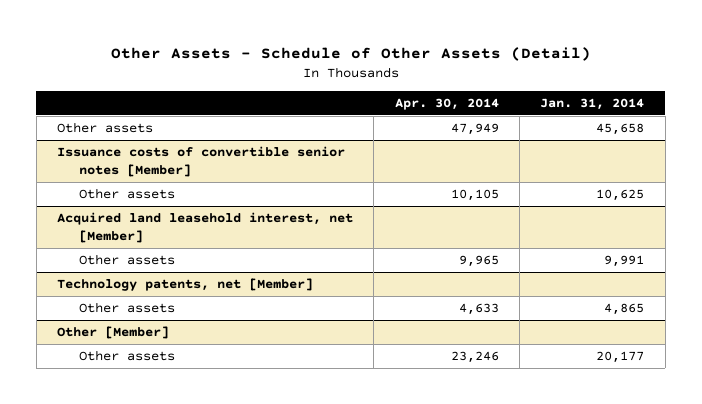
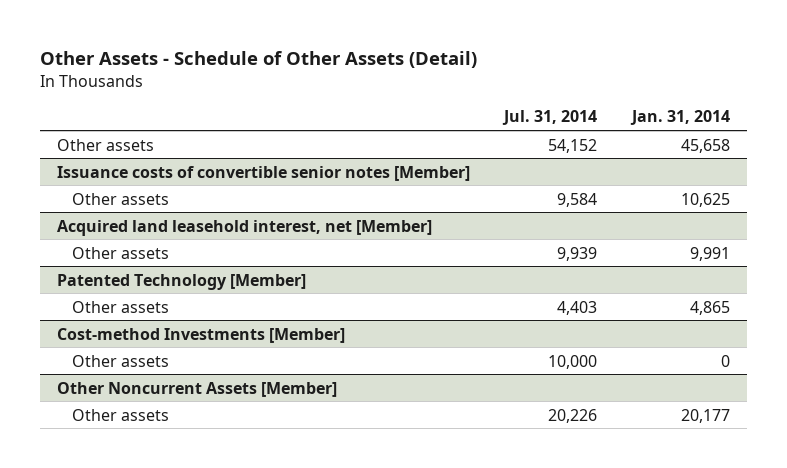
- | Apr. 30, 2014 | Jan. 31, 2014
+ | Jul. 31, 2014 | Jan. 31, 2014
- Technology patents, net [Member]
+ Patented Technology [Member]
- Other [Member]
+ Cost-method Investments [Member]
+ Other assets | 10,000 | 0
+ Other Noncurrent Assets [Member]

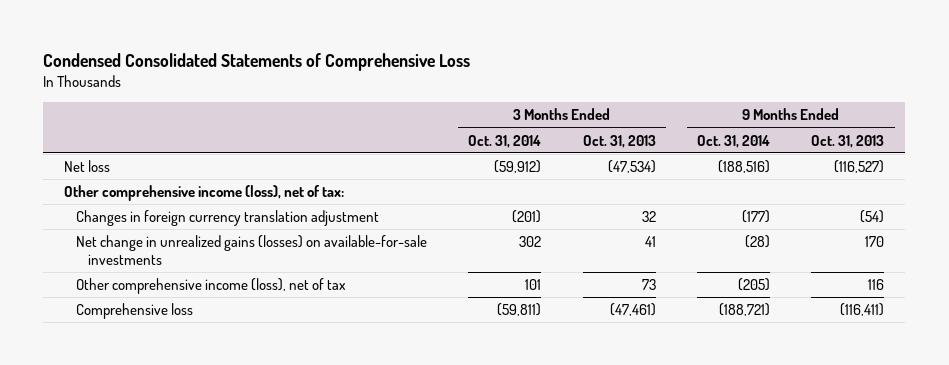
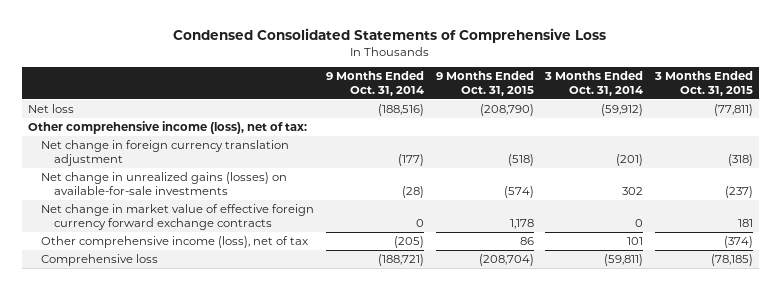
- | 3 Months Ended Oct. 31, 2014 | 3 Months Ended Oct. 31, 2013 | 9 Months Ended Oct. 31, 2014 | 9 Months Ended Oct. 31, 2013
+ | 9 Months Ended Oct. 31, 2014 | 9 Months Ended Oct. 31, 2015 | 3 Months Ended Oct. 31, 2014 | 3 Months Ended Oct. 31, 2015
- Changes in foreign currency translation adjustment | (201) | 32 | (177) | (54)
+ Net change in foreign currency translation adjustment | (177) | (518) | (201) | (318)
+ Net change in market value of effective foreign currency forward exchange contracts | 0 | 1,178 | 0 | 181

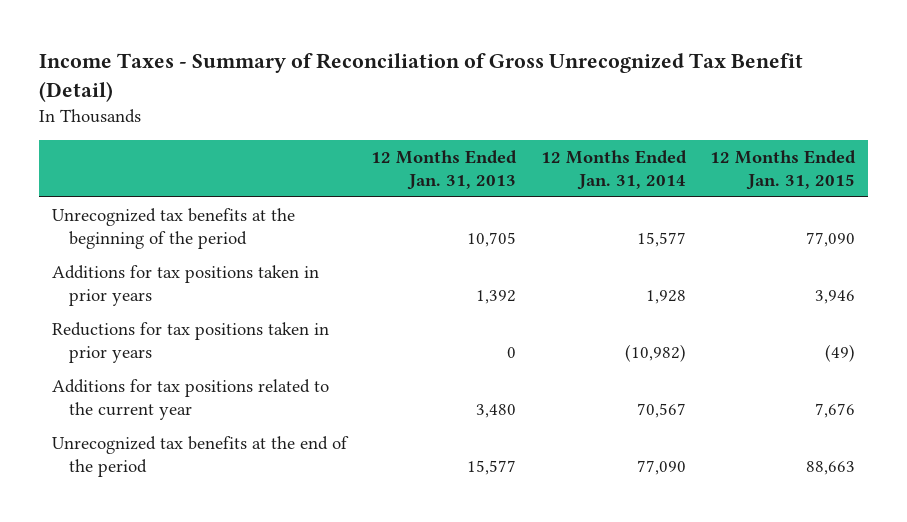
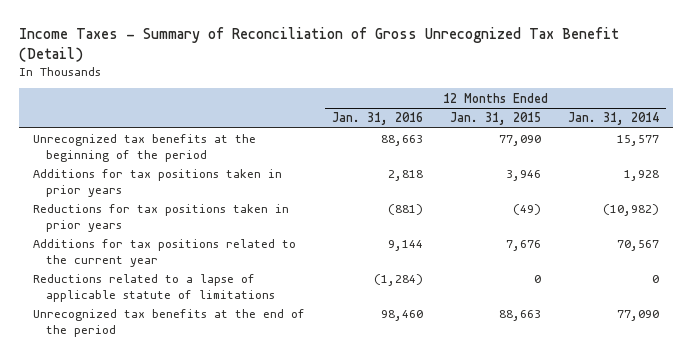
- | 12 Months Ended Jan. 31, 2013 | 12 Months Ended Jan. 31, 2014 | 12 Months Ended Jan. 31, 2015
+ | 12 Months Ended Jan. 31, 2016 | 12 Months Ended Jan. 31, 2015 | 12 Months Ended Jan. 31, 2014
+ Reductions related to a lapse of applicable statute of limitations | (1,284) | 0 | 0

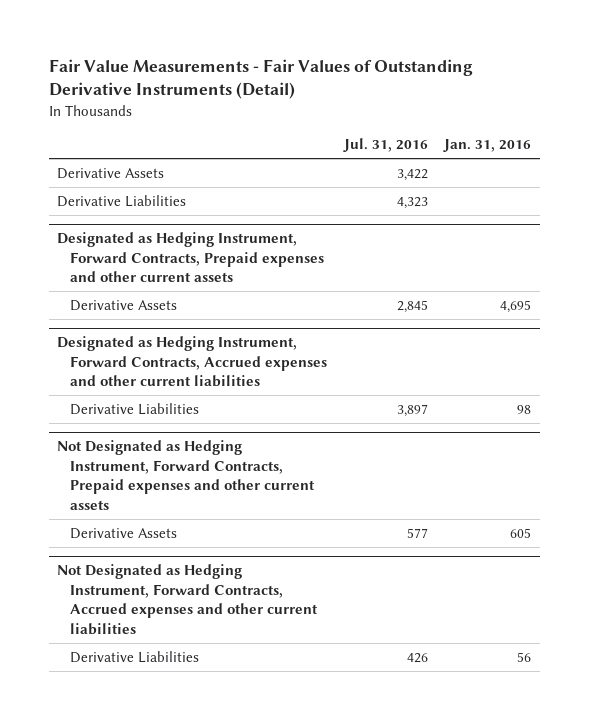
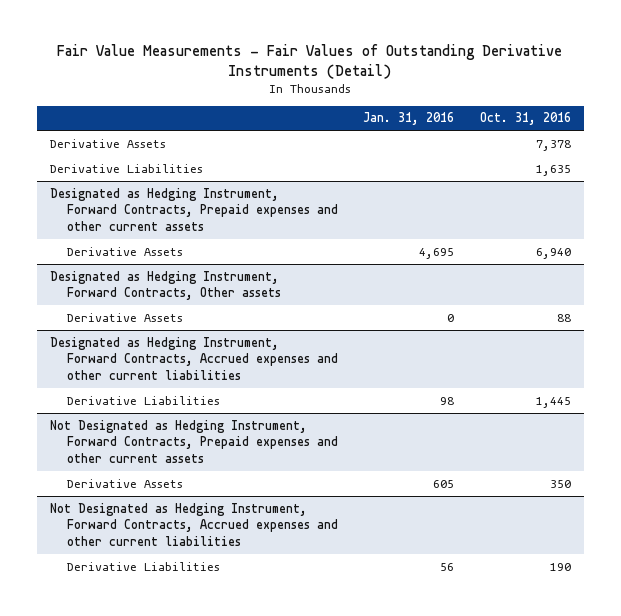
- | Jul. 31, 2016 | Jan. 31, 2016
+ | Jan. 31, 2016 | Oct. 31, 2016
+ Designated as Hedging Instrument, Forward Contracts, Other assets
+ Derivative Assets | 0 | 88

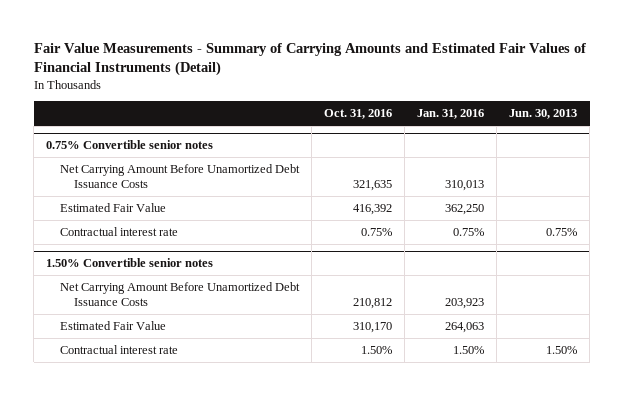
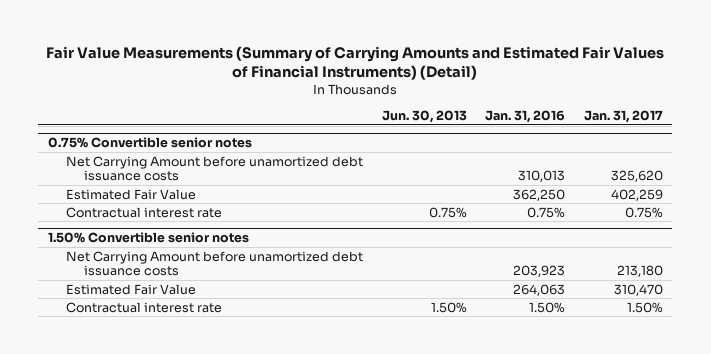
- Fair Value Measurements - Summary of Carrying Amounts and Estimated Fair Values of Financial Instruments (Detail)
+ Fair Value Measurements (Summary of Carrying Amounts and Estimated Fair Values of Financial Instruments) (Detail)
- | Oct. 31, 2016 | Jan. 31, 2016 | Jun. 30, 2013
+ | Jun. 30, 2013 | Jan. 31, 2016 | Jan. 31, 2017
@ 0.75% Convertible senior notes
- Net Carrying Amount Before Unamortized Debt Issuance Costs | 321,635 | 310,013 |
+ Net Carrying Amount before unamortized debt issuance costs | | 310,013 | 325,620
@ 1.50% Convertible senior notes
- Net Carrying Amount Before Unamortized Debt Issuance Costs | 210,812 | 203,923 |
+ Net Carrying Amount before unamortized debt issuance costs | | 203,923 | 213,180

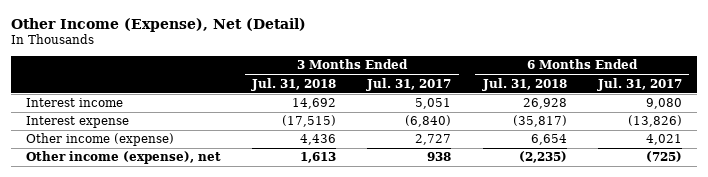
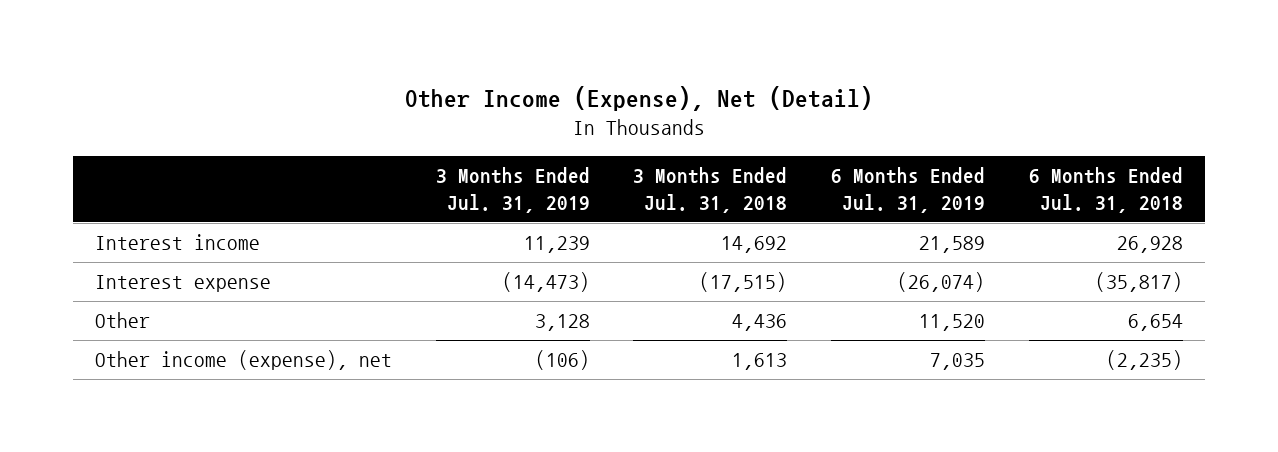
- | 3 Months Ended Jul. 31, 2018 | 3 Months Ended Jul. 31, 2017 | 6 Months Ended Jul. 31, 2018 | 6 Months Ended Jul. 31, 2017
+ | 3 Months Ended Jul. 31, 2019 | 3 Months Ended Jul. 31, 2018 | 6 Months Ended Jul. 31, 2019 | 6 Months Ended Jul. 31, 2018
- Other income (expense) | 4,436 | 2,727 | 6,654 | 4,021
+ Other | 3,128 | 4,436 | 11,520 | 6,654

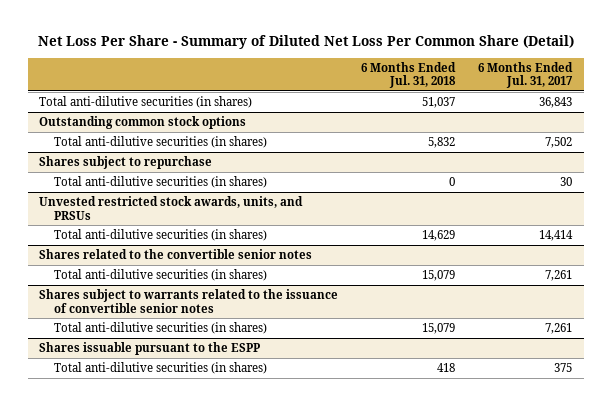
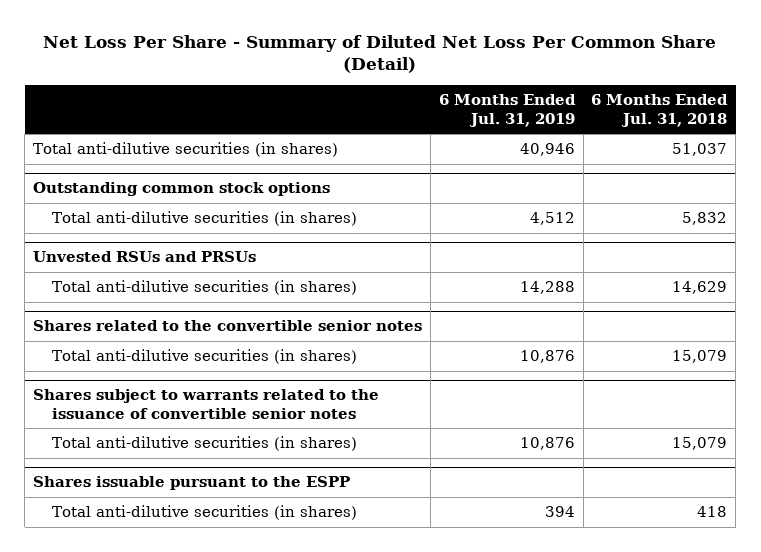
- | 6 Months Ended Jul. 31, 2018 | 6 Months Ended Jul. 31, 2017
+ | 6 Months Ended Jul. 31, 2019 | 6 Months Ended Jul. 31, 2018
- Shares subject to repurchase
- Total anti-dilutive securities (in shares) | 0 | 30
- Unvested restricted stock awards, units, and PRSUs
+ Unvested RSUs and PRSUs

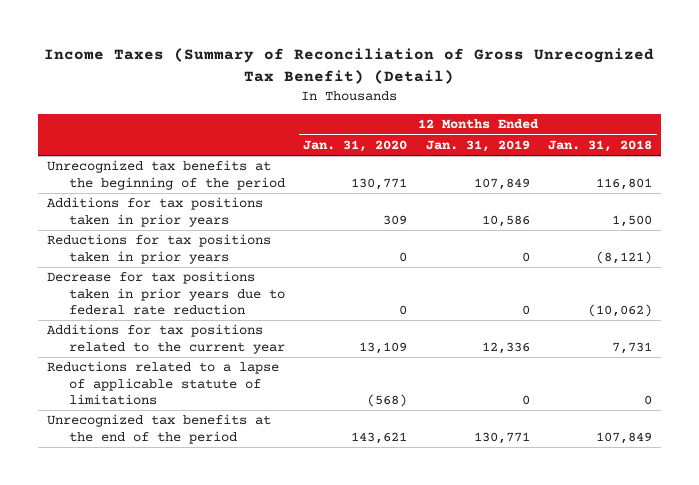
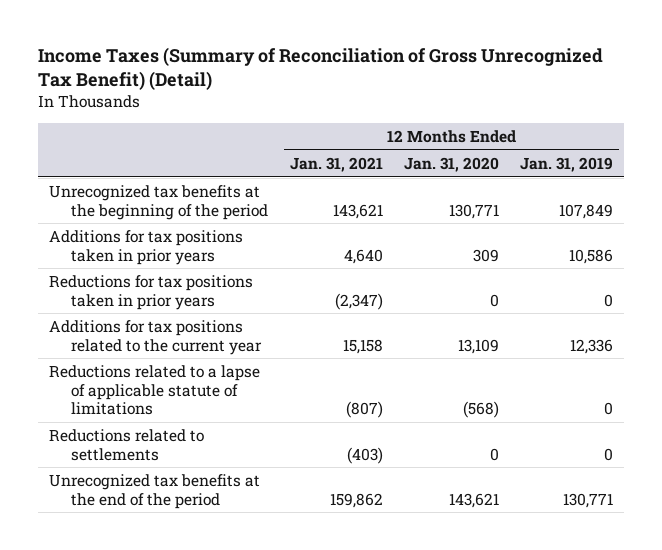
- | 12 Months Ended Jan. 31, 2020 | 12 Months Ended Jan. 31, 2019 | 12 Months Ended Jan. 31, 2018
+ | 12 Months Ended Jan. 31, 2021 | 12 Months Ended Jan. 31, 2020 | 12 Months Ended Jan. 31, 2019
- Decrease for tax positions taken in prior years due to federal rate reduction | 0 | 0 | (10,062)
+ Reductions related to settlements | (403) | 0 | 0

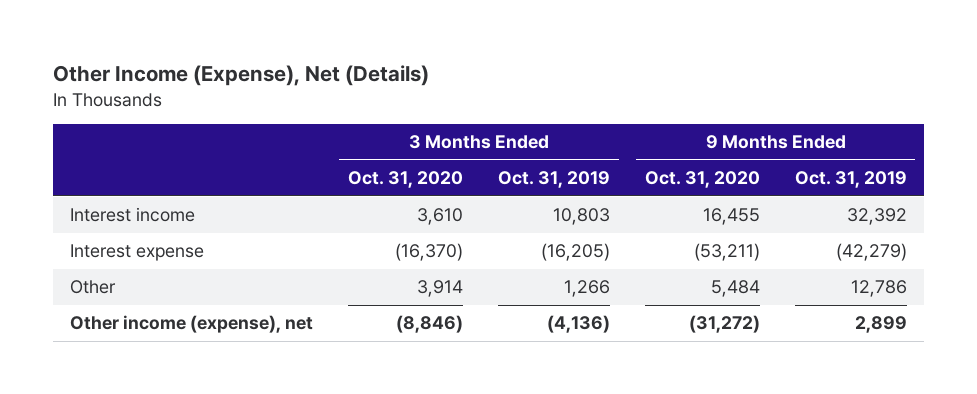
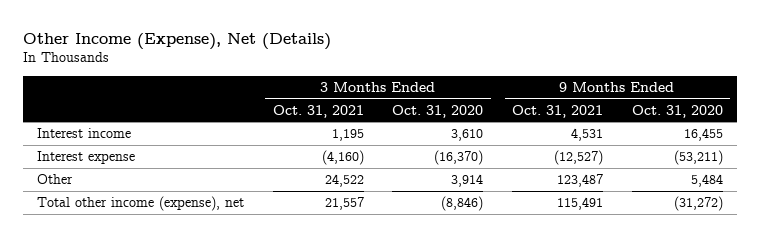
- | 3 Months Ended Oct. 31, 2020 | 3 Months Ended Oct. 31, 2019 | 9 Months Ended Oct. 31, 2020 | 9 Months Ended Oct. 31, 2019
+ | 3 Months Ended Oct. 31, 2021 | 3 Months Ended Oct. 31, 2020 | 9 Months Ended Oct. 31, 2021 | 9 Months Ended Oct. 31, 2020
- Other income (expense), net | (8,846) | (4,136) | (31,272) | 2,899
+ Total other income (expense), net | 21,557 | (8,846) | 115,491 | (31,272)

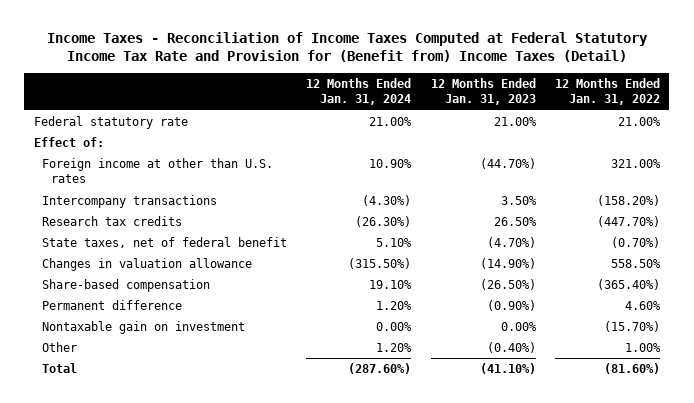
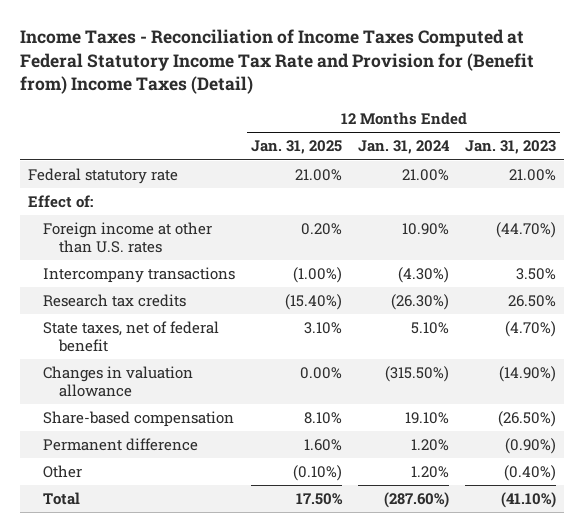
- | 12 Months Ended Jan. 31, 2024 | 12 Months Ended Jan. 31, 2023 | 12 Months Ended Jan. 31, 2022
+ | 12 Months Ended Jan. 31, 2025 | 12 Months Ended Jan. 31, 2024 | 12 Months Ended Jan. 31, 2023
- Nontaxable gain on investment | 0.00% | 0.00% | (15.70%)

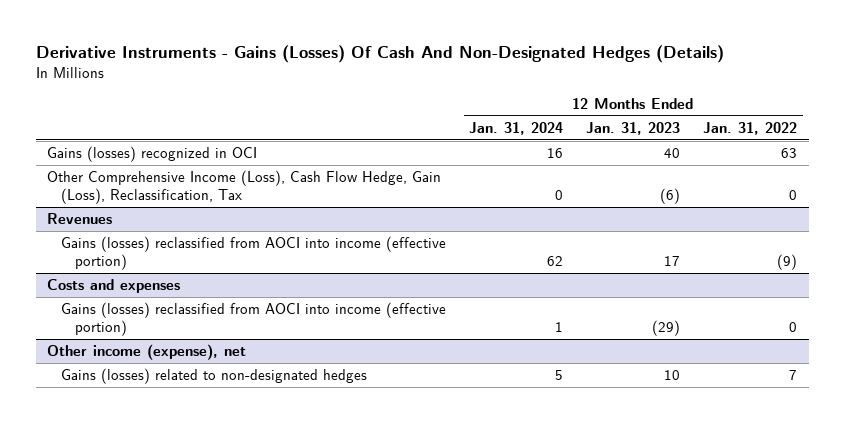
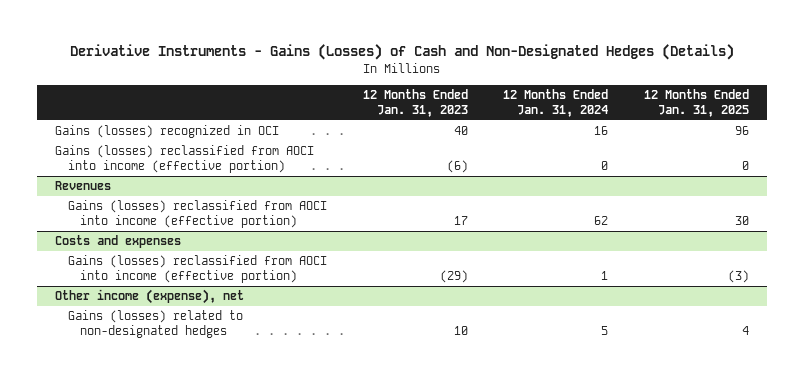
- Derivative Instruments - Gains (Losses) Of Cash And Non-Designated Hedges (Details)
+ Derivative Instruments - Gains (Losses) of Cash and Non-Designated Hedges (Details)
- | 12 Months Ended Jan. 31, 2024 | 12 Months Ended Jan. 31, 2023 | 12 Months Ended Jan. 31, 2022
+ | 12 Months Ended Jan. 31, 2023 | 12 Months Ended Jan. 31, 2024 | 12 Months Ended Jan. 31, 2025
- Other Comprehensive Income (Loss), Cash Flow Hedge, Gain (Loss), Reclassification, Tax | 0 | (6) | 0
+ Gains (losses) reclassified from AOCI into income (effective portion) | (6) | 0 | 0

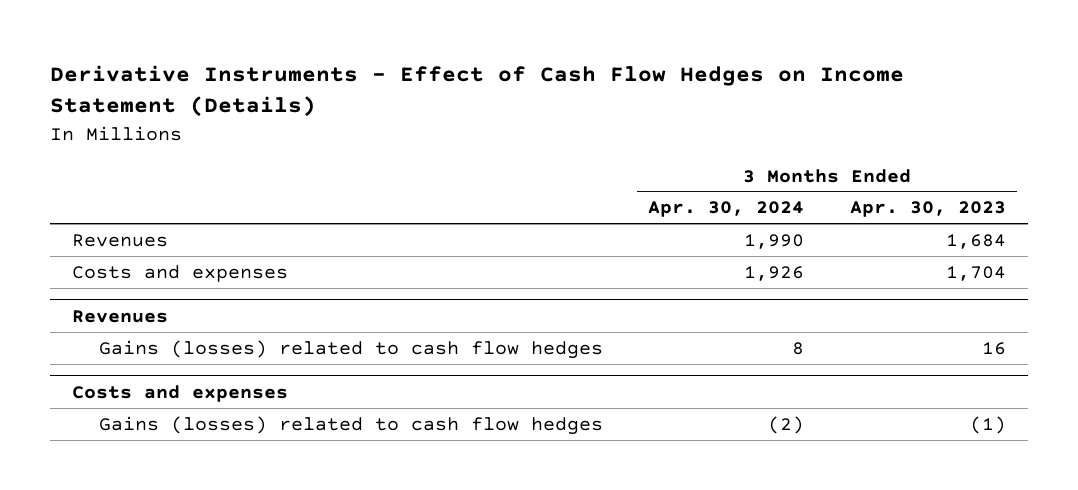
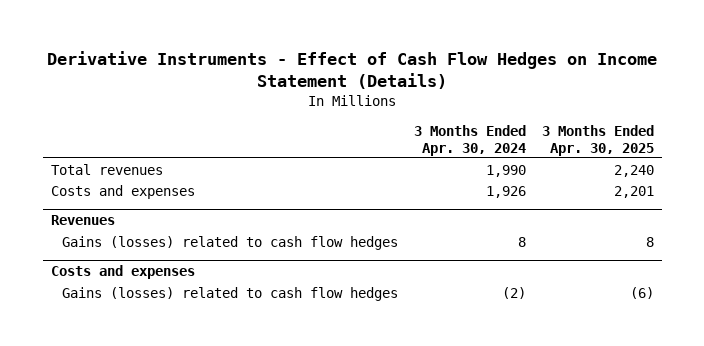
- | 3 Months Ended Apr. 30, 2024 | 3 Months Ended Apr. 30, 2023
+ | 3 Months Ended Apr. 30, 2024 | 3 Months Ended Apr. 30, 2025
- Revenues | 1,990 | 1,684
+ Total revenues | 1,990 | 2,240

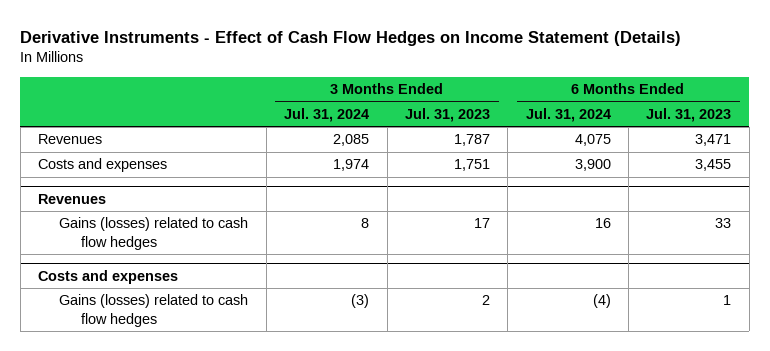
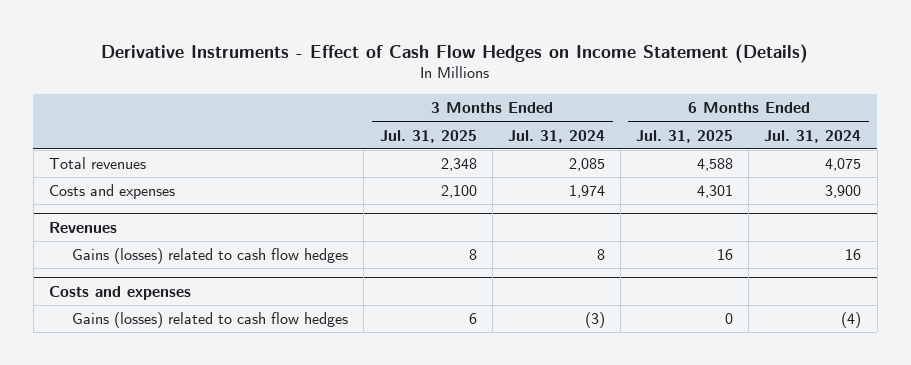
- | 3 Months Ended Jul. 31, 2024 | 3 Months Ended Jul. 31, 2023 | 6 Months Ended Jul. 31, 2024 | 6 Months Ended Jul. 31, 2023
+ | 3 Months Ended Jul. 31, 2025 | 3 Months Ended Jul. 31, 2024 | 6 Months Ended Jul. 31, 2025 | 6 Months Ended Jul. 31, 2024
- Revenues | 2,085 | 1,787 | 4,075 | 3,471
+ Total revenues | 2,348 | 2,085 | 4,588 | 4,075

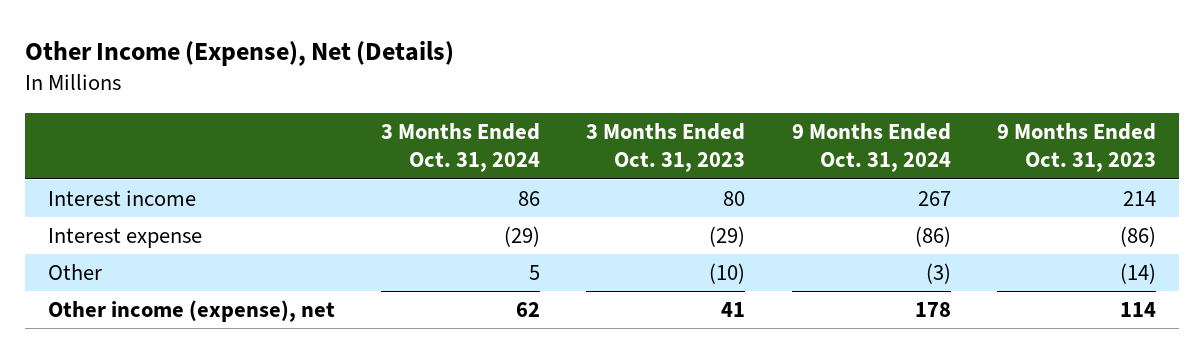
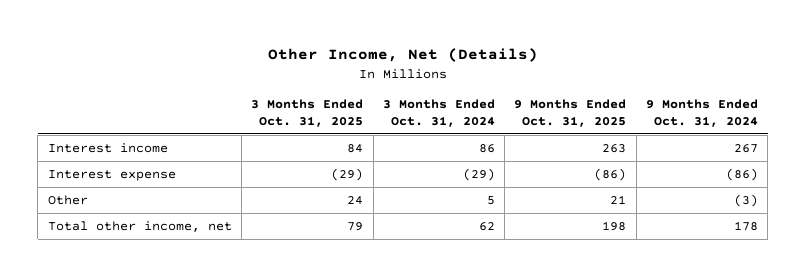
- Other Income (Expense), Net (Details)
+ Other Income, Net (Details)
- | 3 Months Ended Oct. 31, 2024 | 3 Months Ended Oct. 31, 2023 | 9 Months Ended Oct. 31, 2024 | 9 Months Ended Oct. 31, 2023
+ | 3 Months Ended Oct. 31, 2025 | 3 Months Ended Oct. 31, 2024 | 9 Months Ended Oct. 31, 2025 | 9 Months Ended Oct. 31, 2024
- Other income (expense), net | 62 | 41 | 178 | 114
+ Total other income, net | 79 | 62 | 198 | 178

